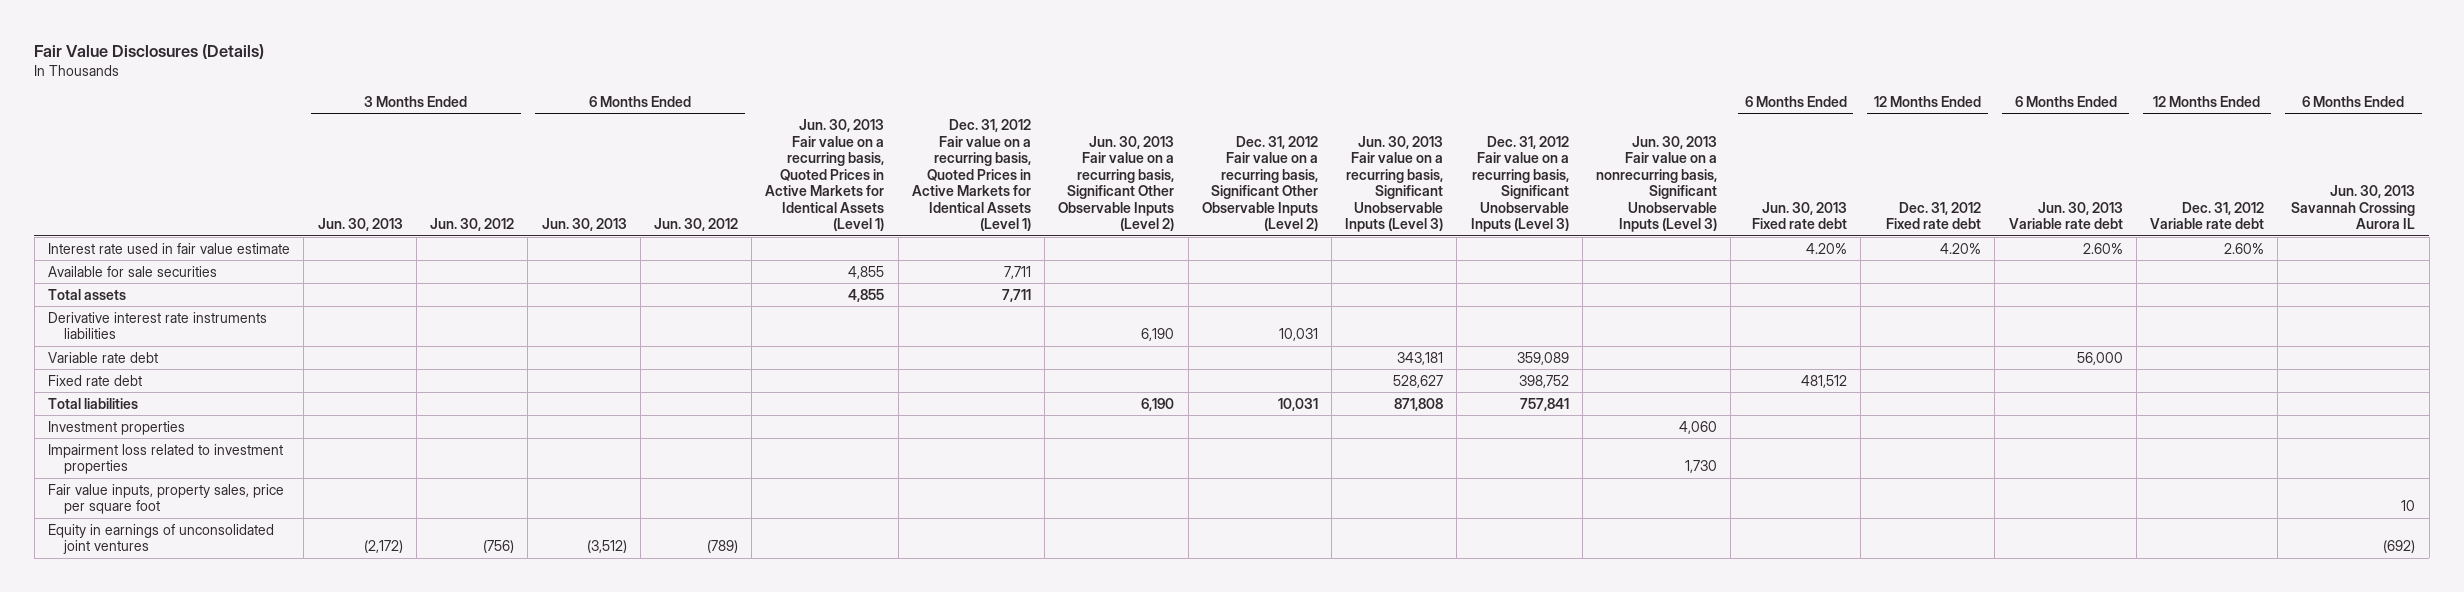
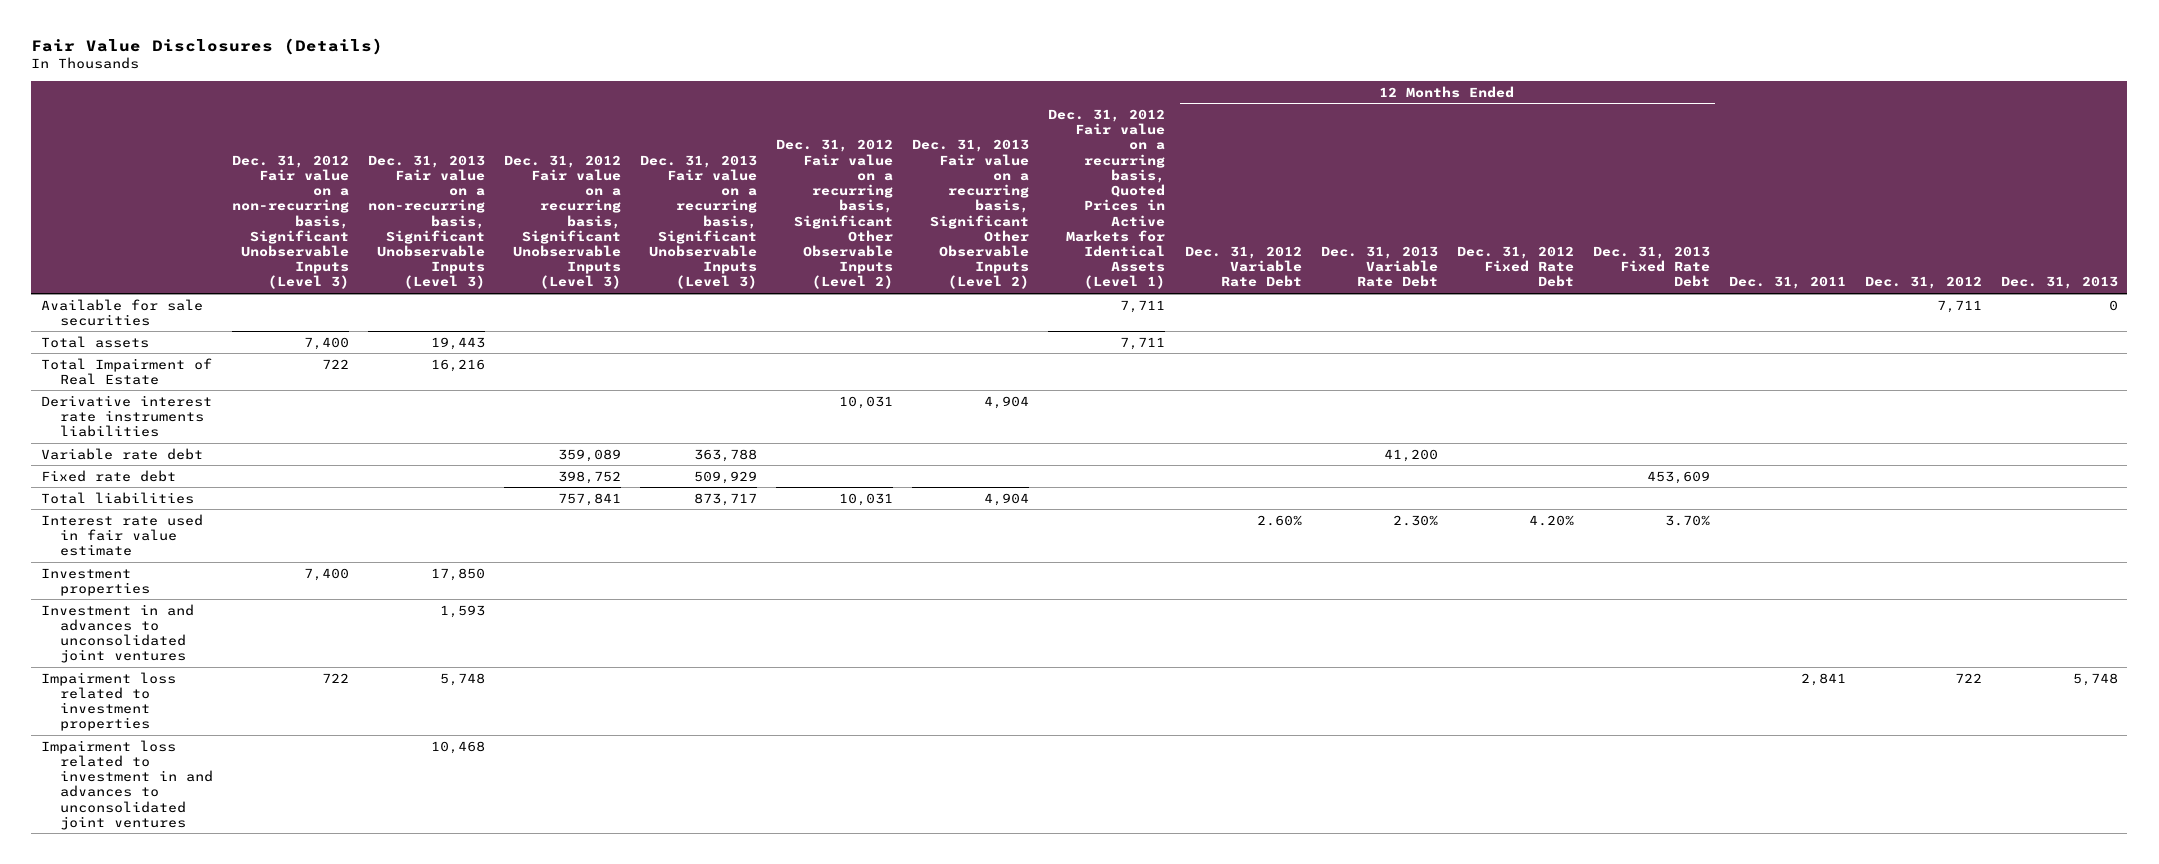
- | 3 Months Ended Jun. 30, 2013 | 3 Months Ended Jun. 30, 2012 | 6 Months Ended Jun. 30, 2013 | 6 Months Ended Jun. 30, 2012 | Jun. 30, 2013 Fair value on a recurring basis, Quoted Prices in Active Markets for Identical Assets (Level 1) | Dec. 31, 2012 Fair value on a recurring basis, Quoted Prices in Active Markets for Identical Assets (Level 1) | Jun. 30, 2013 Fair value on a recurring basis, Significant Other Observable Inputs (Level 2) | Dec. 31, 2012 Fair value on a recurring basis, Significant Other Observable Inputs (Level 2) | Jun. 30, 2013 Fair value on a recurring basis, Significant Unobservable Inputs (Level 3) | Dec. 31, 2012 Fair value on a recurring basis, Significant Unobservable Inputs (Level 3) | Jun. 30, 2013 Fair value on a nonrecurring basis, Significant Unobservable Inputs (Level 3) | 6 Months Ended Jun. 30, 2013 Fixed rate debt | 12 Months Ended Dec. 31, 2012 Fixed rate debt | 6 Months Ended Jun. 30, 2013 Variable rate debt | 12 Months Ended Dec. 31, 2012 Variable rate debt | 6 Months Ended Jun. 30, 2013 Savannah Crossing Aurora IL
+ | Dec. 31, 2012 Fair value on a non-recurring basis, Significant Unobservable Inputs (Level 3) | Dec. 31, 2013 Fair value on a non-recurring basis, Significant Unobservable Inputs (Level 3) | Dec. 31, 2012 Fair value on a recurring basis, Significant Unobservable Inputs (Level 3) | Dec. 31, 2013 Fair value on a recurring basis, Significant Unobservable Inputs (Level 3) | Dec. 31, 2012 Fair value on a recurring basis, Significant Other Observable Inputs (Level 2) | Dec. 31, 2013 Fair value on a recurring basis, Significant Other Observable Inputs (Level 2) | Dec. 31, 2012 Fair value on a recurring basis, Quoted Prices in Active Markets for Identical Assets (Level 1) | 12 Months Ended Dec. 31, 2012 Variable Rate Debt | 12 Months Ended Dec. 31, 2013 Variable Rate Debt | 12 Months Ended Dec. 31, 2012 Fixed Rate Debt | 12 Months Ended Dec. 31, 2013 Fixed Rate Debt | Dec. 31, 2011 | Dec. 31, 2012 | Dec. 31, 2013
+ Total Impairment of Real Estate | 722 | 16,216 | | | | | | | | | | | |
moved down: Interest rate used in fair value estimate | | | | | | | | 2.60% | 2.30% | 4.20% | 3.70% | | |
+ Investment in and advances to unconsolidated joint ventures | | 1,593 | | | | | | | | | | | |
- Fair value inputs, property sales, price per square foot | | | | | | | | | | | | | | | | 10
- Equity in earnings of unconsolidated joint ventures | (2,172) | (756) | (3,512) | (789) | | | | | | | | | | | | (692)
+ Impairment loss related to investment in and advances to unconsolidated joint ventures | | 10,468 | | | | | | | | | | | |

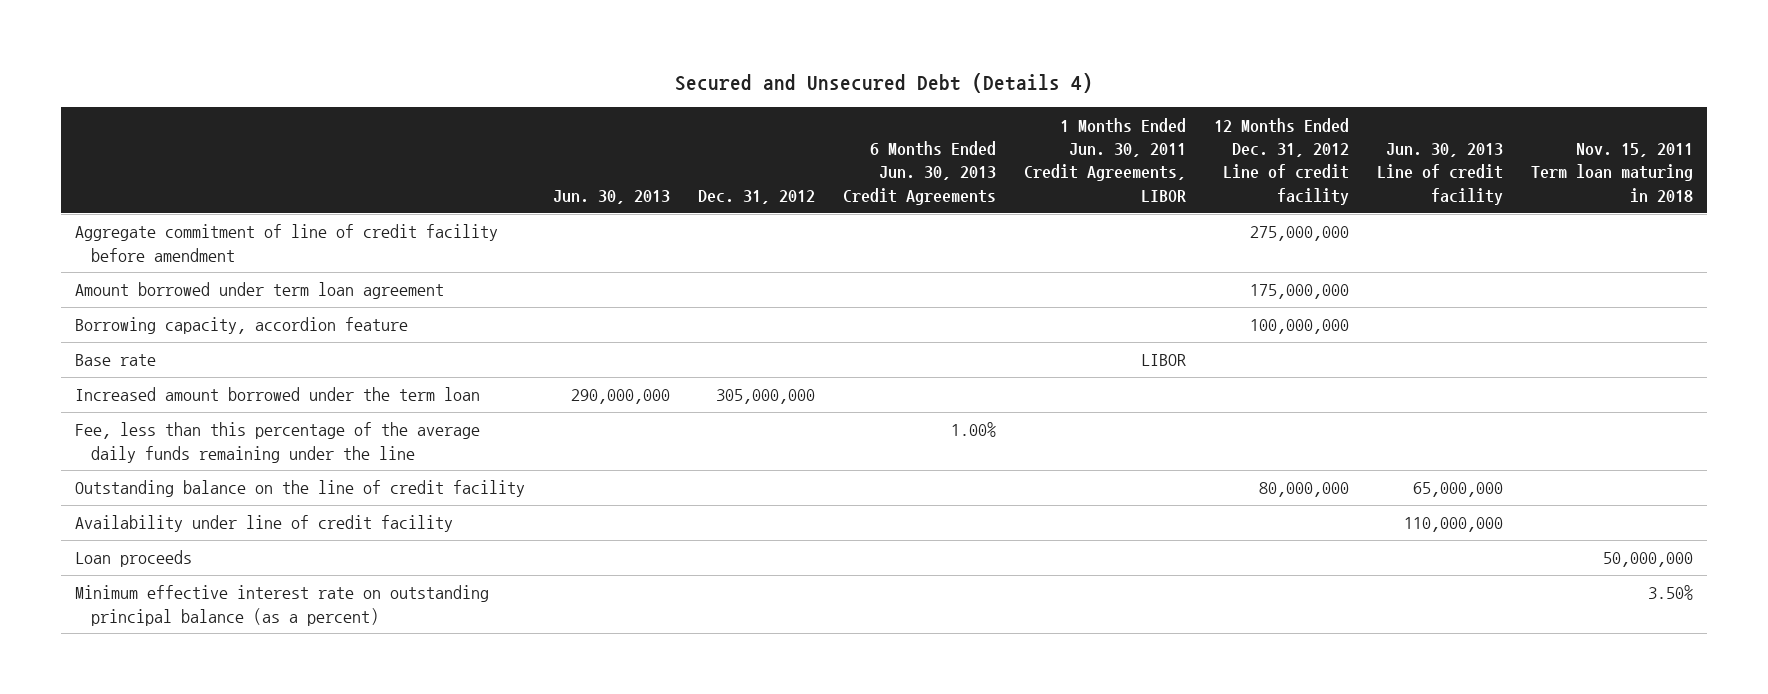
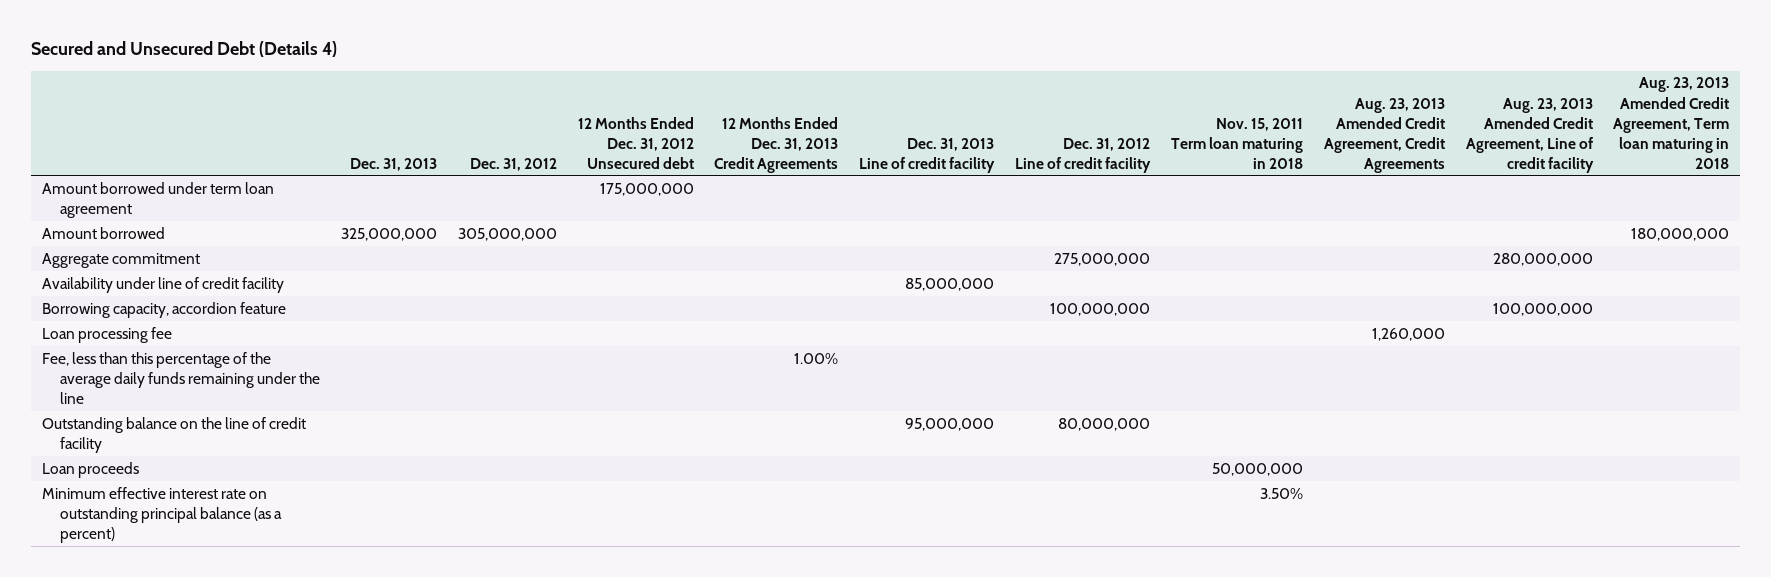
- | Jun. 30, 2013 | Dec. 31, 2012 | 6 Months Ended Jun. 30, 2013 Credit Agreements | 1 Months Ended Jun. 30, 2011 Credit Agreements, LIBOR | 12 Months Ended Dec. 31, 2012 Line of credit facility | Jun. 30, 2013 Line of credit facility | Nov. 15, 2011 Term loan maturing in 2018
+ | Dec. 31, 2013 | Dec. 31, 2012 | 12 Months Ended Dec. 31, 2012 Unsecured debt | 12 Months Ended Dec. 31, 2013 Credit Agreements | Dec. 31, 2013 Line of credit facility | Dec. 31, 2012 Line of credit facility | Nov. 15, 2011 Term loan maturing in 2018 | Aug. 23, 2013 Amended Credit Agreement, Credit Agreements | Aug. 23, 2013 Amended Credit Agreement, Line of credit facility | Aug. 23, 2013 Amended Credit Agreement, Term loan maturing in 2018
- Aggregate commitment of line of credit facility before amendment | | | | | 275,000,000 | |
+ Amount borrowed | 325,000,000 | 305,000,000 | | | | | | | | 180,000,000
+ Aggregate commitment | | | | | | 275,000,000 | | | 280,000,000 |
moved up: Availability under line of credit facility | | | | | 85,000,000 | | | | |
- Base rate | | | | LIBOR | | |
- Increased amount borrowed under the term loan | 290,000,000 | 305,000,000 | | | | |
+ Loan processing fee | | | | | | | | 1,260,000 | |

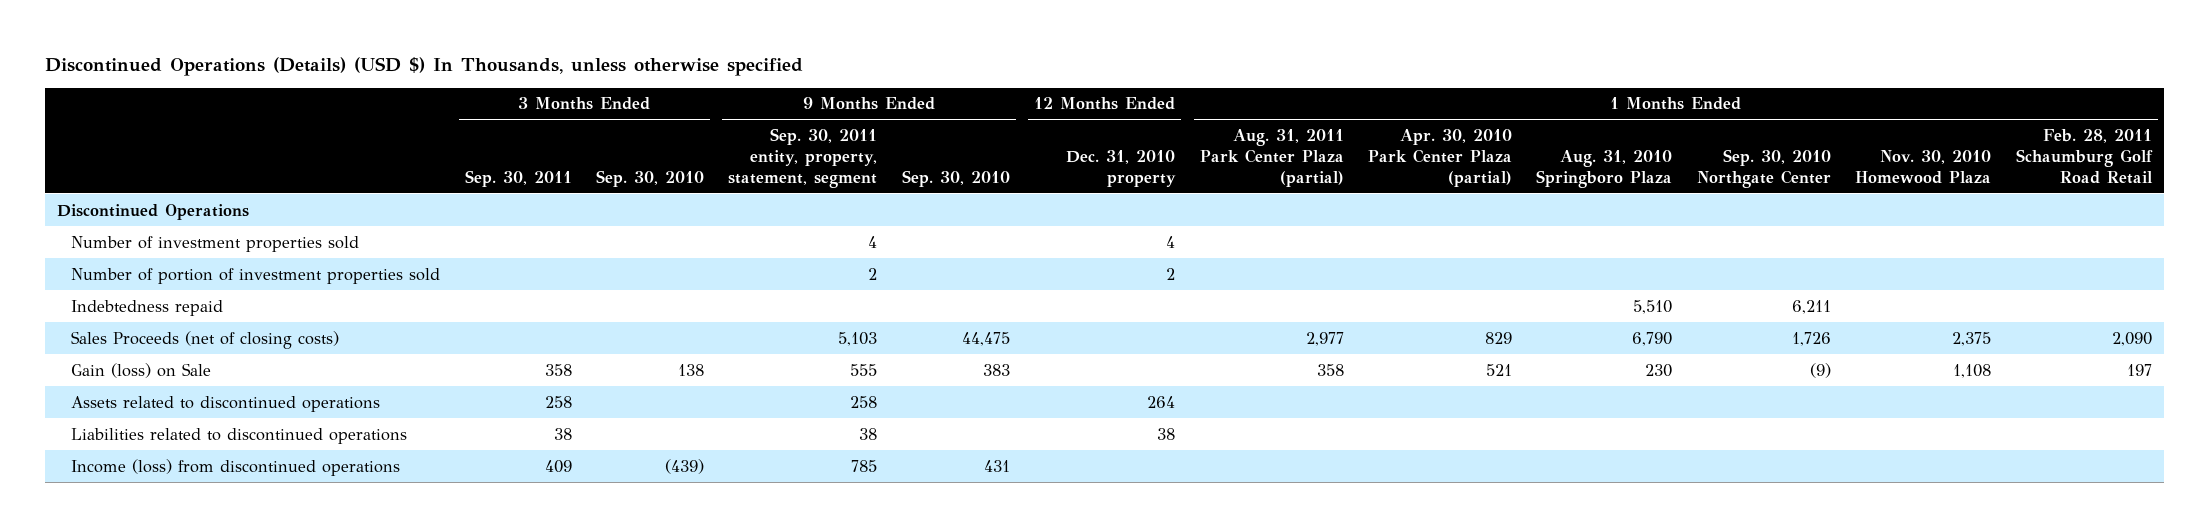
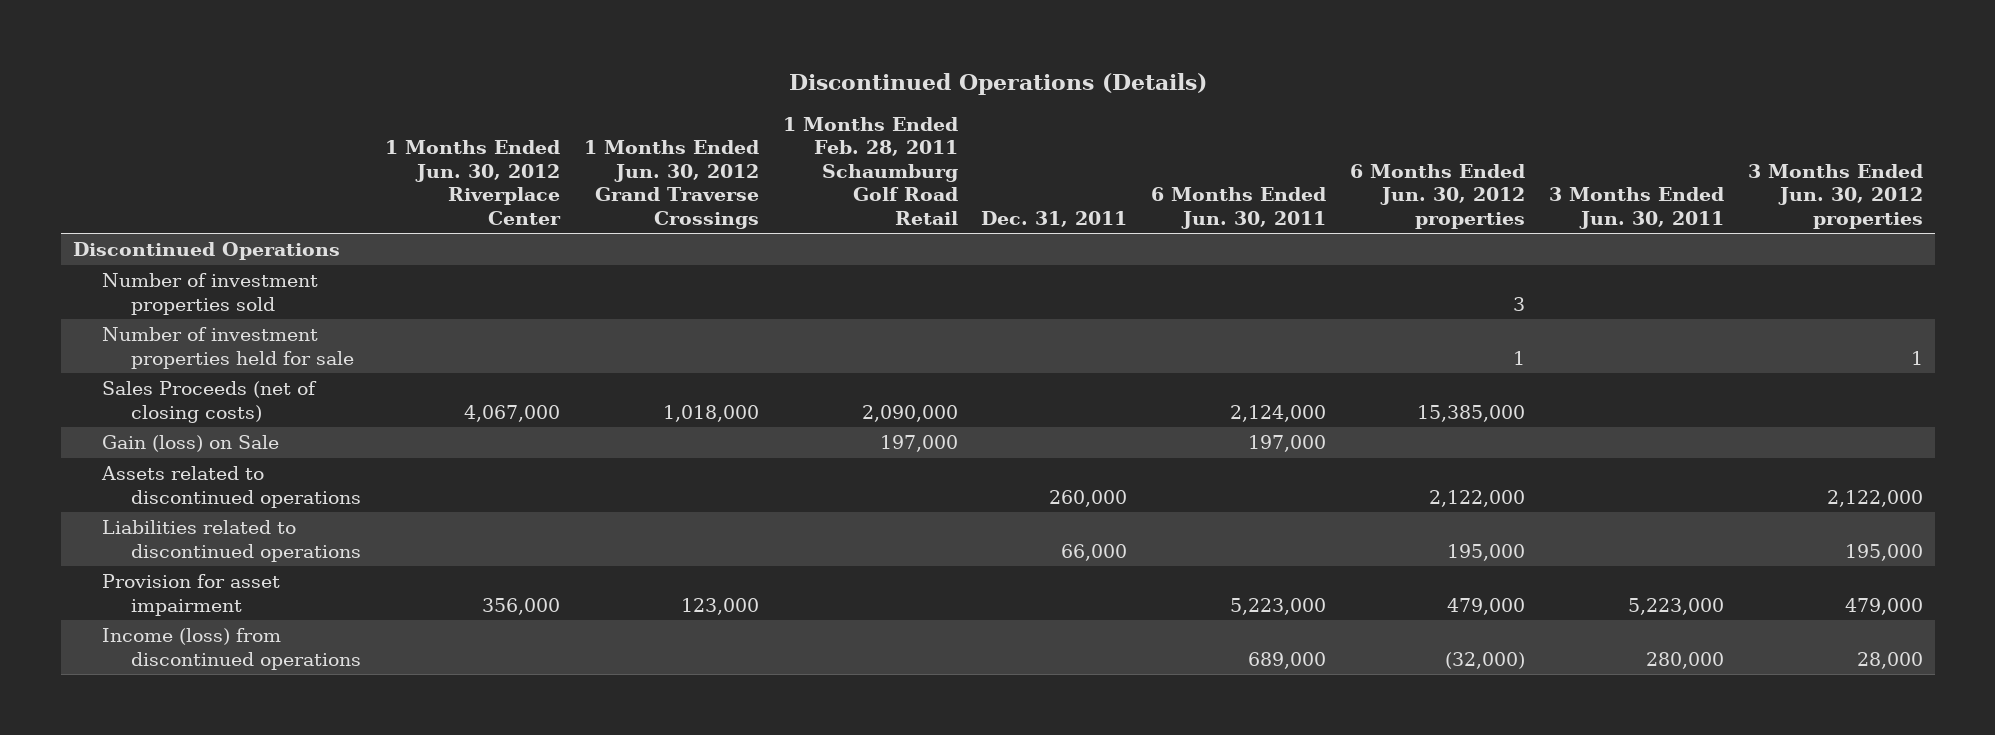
- Discontinued Operations (Details) (USD $) In Thousands, unless otherwise specified
+ Discontinued Operations (Details)
- | 3 Months Ended Sep. 30, 2011 | 3 Months Ended Sep. 30, 2010 | 9 Months Ended Sep. 30, 2011 entity, property, statement, segment | 9 Months Ended Sep. 30, 2010 | 12 Months Ended Dec. 31, 2010 property | 1 Months Ended Aug. 31, 2011 Park Center Plaza (partial) | 1 Months Ended Apr. 30, 2010 Park Center Plaza (partial) | 1 Months Ended Aug. 31, 2010 Springboro Plaza | 1 Months Ended Sep. 30, 2010 Northgate Center | 1 Months Ended Nov. 30, 2010 Homewood Plaza | 1 Months Ended Feb. 28, 2011 Schaumburg Golf Road Retail
+ | 1 Months Ended Jun. 30, 2012 Riverplace Center | 1 Months Ended Jun. 30, 2012 Grand Traverse Crossings | 1 Months Ended Feb. 28, 2011 Schaumburg Golf Road Retail | Dec. 31, 2011 | 6 Months Ended Jun. 30, 2011 | 6 Months Ended Jun. 30, 2012 properties | 3 Months Ended Jun. 30, 2011 | 3 Months Ended Jun. 30, 2012 properties
- Number of portion of investment properties sold | | | 2 | | 2 | | | | | |
- Indebtedness repaid | | | | | | | | 5,510 | 6,211 | |
- Sales Proceeds (net of closing costs) | | | 5,103 | 44,475 | | 2,977 | 829 | 6,790 | 1,726 | 2,375 | 2,090
- Gain (loss) on Sale | 358 | 138 | 555 | 383 | | 358 | 521 | 230 | (9) | 1,108 | 197
+ Number of investment properties held for sale | | | | | | 1 | | 1
+ Sales Proceeds (net of closing costs) | 4,067,000 | 1,018,000 | 2,090,000 | | 2,124,000 | 15,385,000 | |
+ Gain (loss) on Sale | | | 197,000 | | 197,000 | | |
+ Provision for asset impairment | 356,000 | 123,000 | | | 5,223,000 | 479,000 | 5,223,000 | 479,000

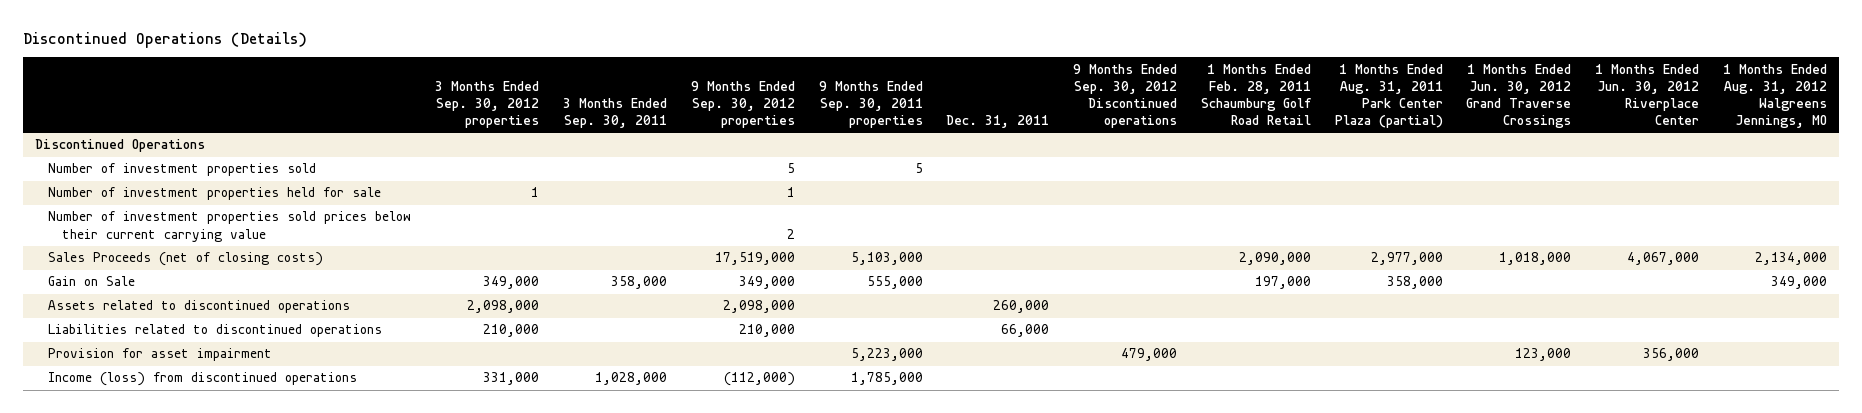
- | 1 Months Ended Jun. 30, 2012 Riverplace Center | 1 Months Ended Jun. 30, 2012 Grand Traverse Crossings | 1 Months Ended Feb. 28, 2011 Schaumburg Golf Road Retail | Dec. 31, 2011 | 6 Months Ended Jun. 30, 2011 | 6 Months Ended Jun. 30, 2012 properties | 3 Months Ended Jun. 30, 2011 | 3 Months Ended Jun. 30, 2012 properties
+ | 3 Months Ended Sep. 30, 2012 properties | 3 Months Ended Sep. 30, 2011 | 9 Months Ended Sep. 30, 2012 properties | 9 Months Ended Sep. 30, 2011 properties | Dec. 31, 2011 | 9 Months Ended Sep. 30, 2012 Discontinued operations | 1 Months Ended Feb. 28, 2011 Schaumburg Golf Road Retail | 1 Months Ended Aug. 31, 2011 Park Center Plaza (partial) | 1 Months Ended Jun. 30, 2012 Grand Traverse Crossings | 1 Months Ended Jun. 30, 2012 Riverplace Center | 1 Months Ended Aug. 31, 2012 Walgreens Jennings, MO
+ Number of investment properties sold prices below their current carrying value | | | 2 | | | | | | | |
- Gain (loss) on Sale | | | 197,000 | | 197,000 | | |
+ Gain on Sale | 349,000 | 358,000 | 349,000 | 555,000 | | | 197,000 | 358,000 | | | 349,000

